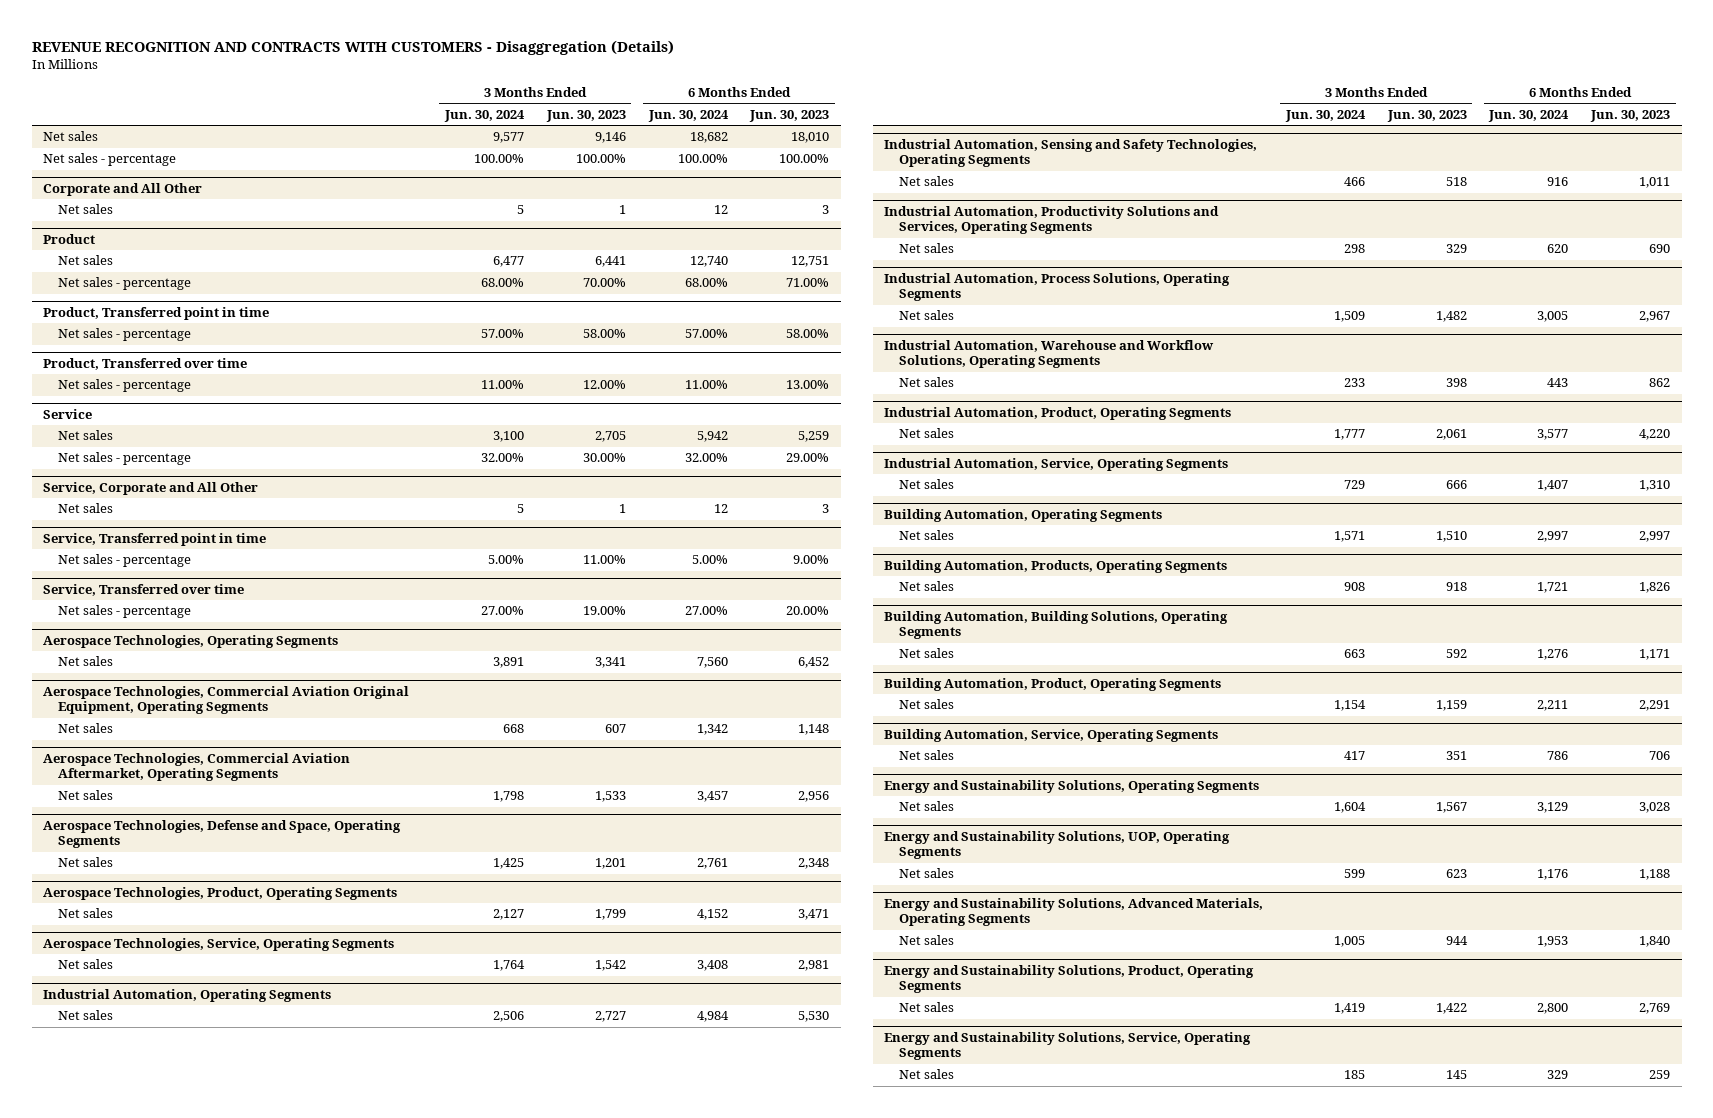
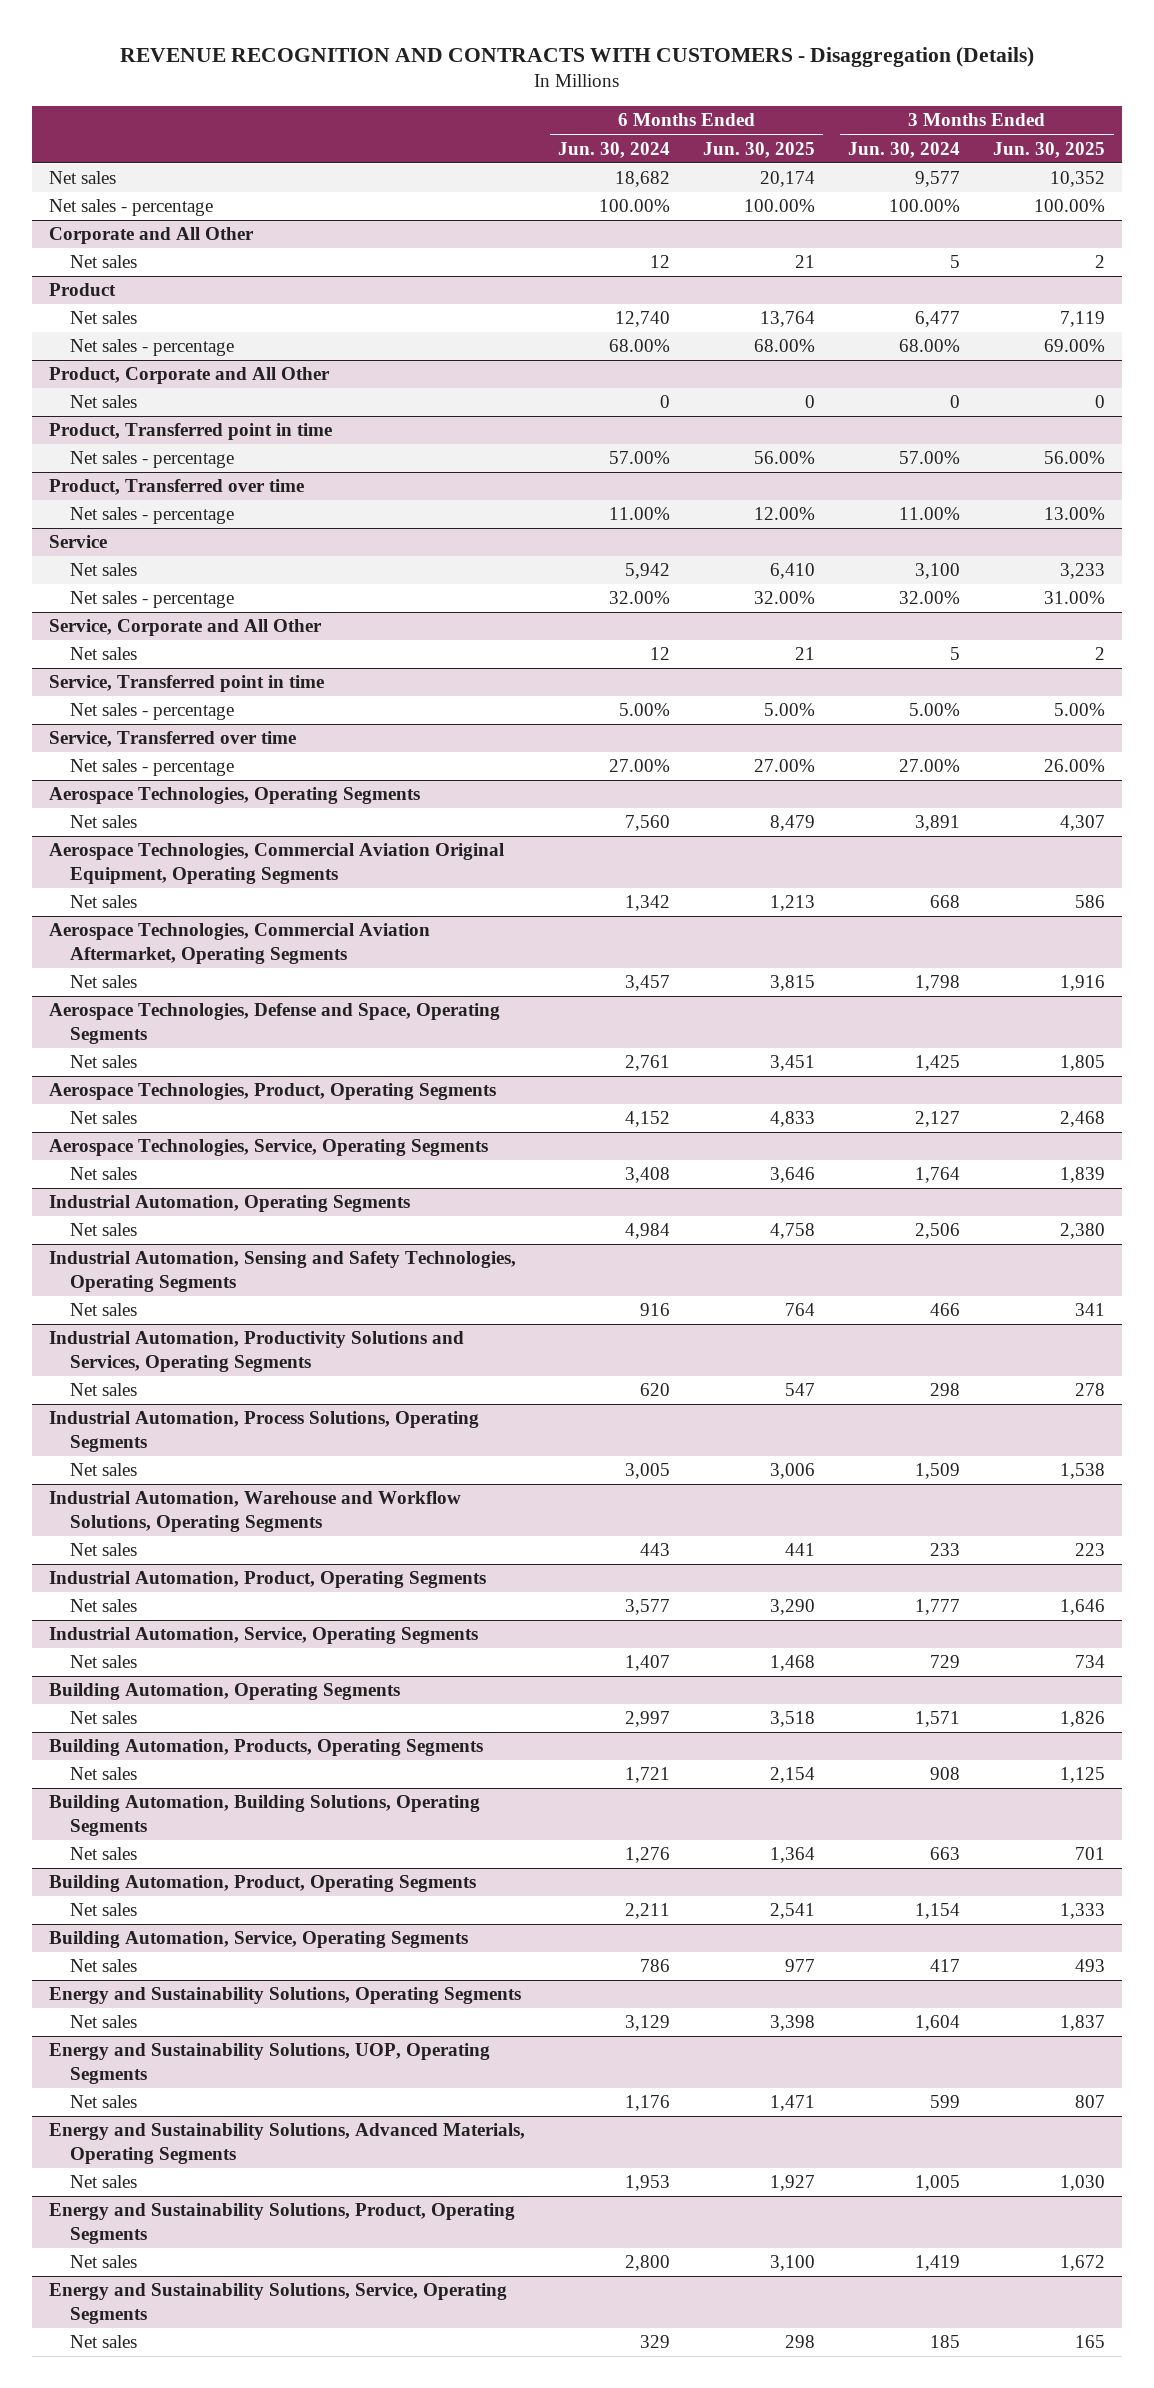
- | 3 Months Ended Jun. 30, 2024 | 3 Months Ended Jun. 30, 2023 | 6 Months Ended Jun. 30, 2024 | 6 Months Ended Jun. 30, 2023
+ | 6 Months Ended Jun. 30, 2024 | 6 Months Ended Jun. 30, 2025 | 3 Months Ended Jun. 30, 2024 | 3 Months Ended Jun. 30, 2025
+ Product, Corporate and All Other
+ Net sales | 0 | 0 | 0 | 0

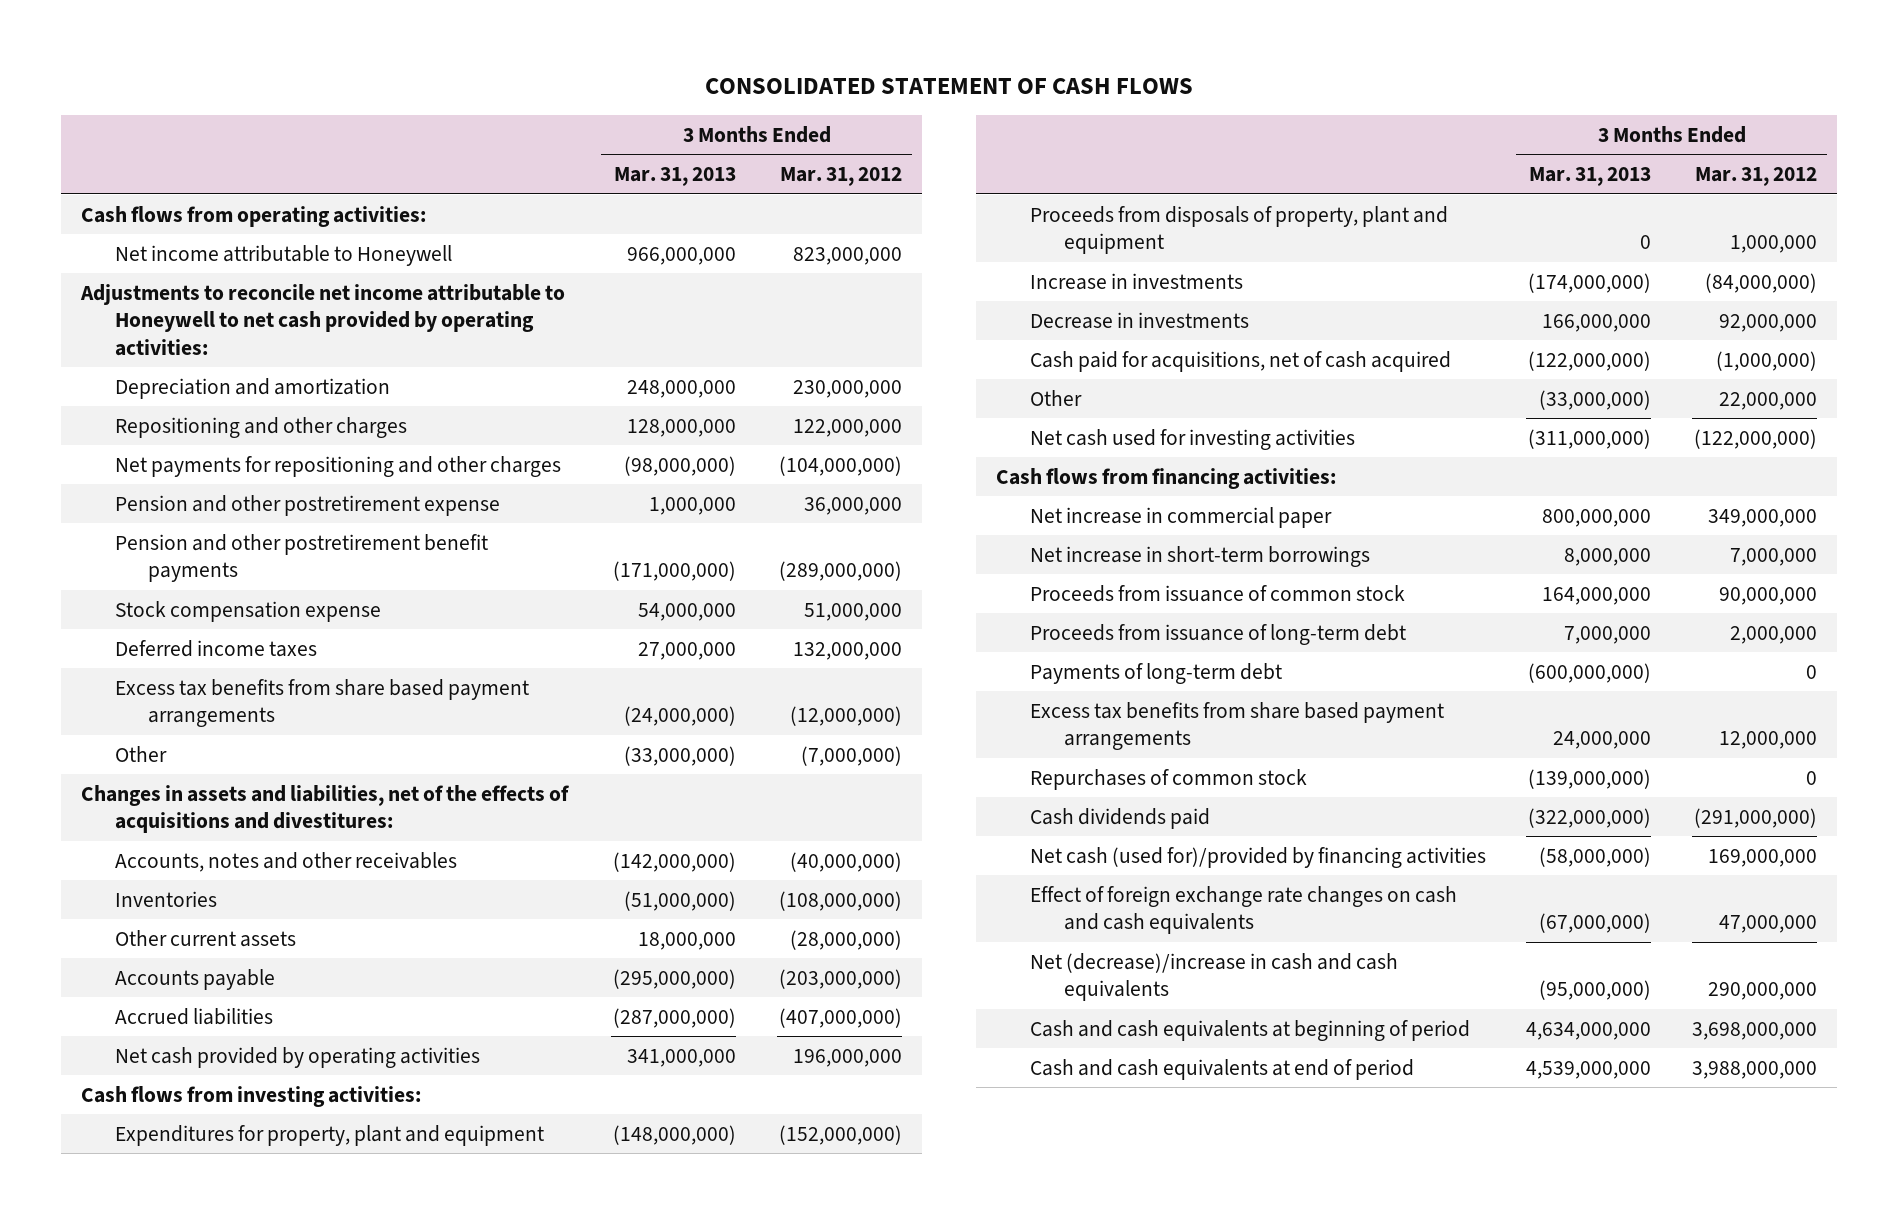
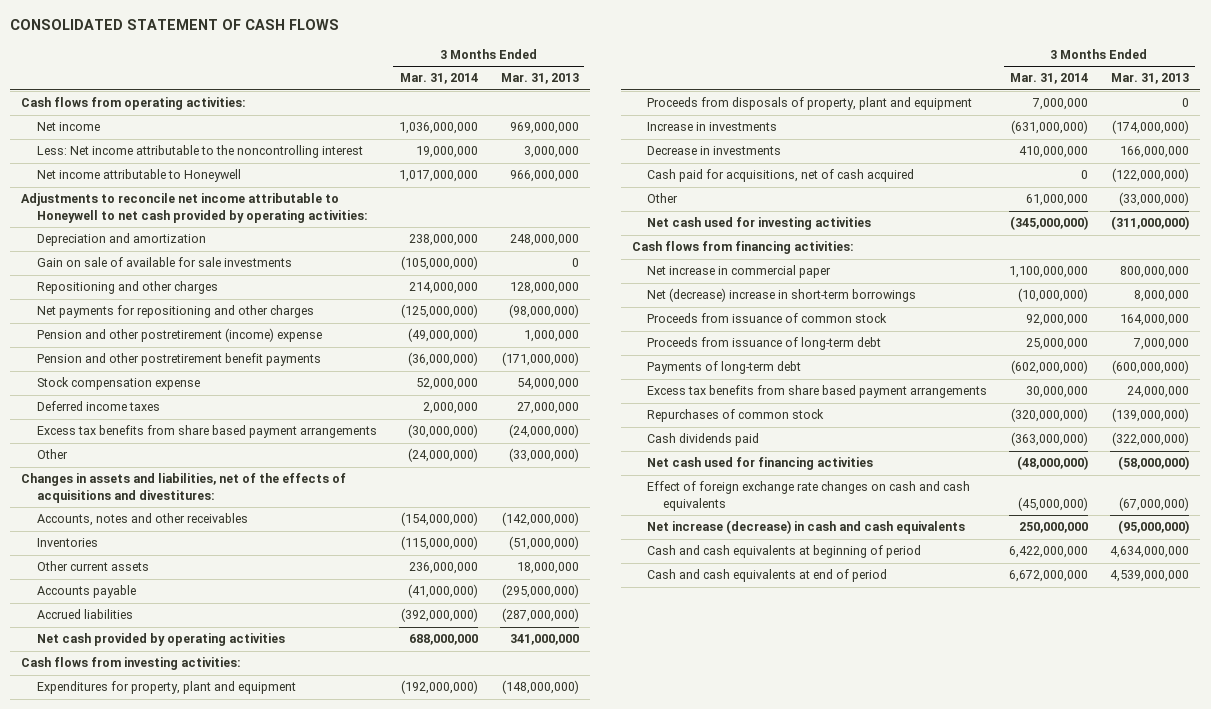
- | 3 Months Ended Mar. 31, 2013 | 3 Months Ended Mar. 31, 2012
+ | 3 Months Ended Mar. 31, 2014 | 3 Months Ended Mar. 31, 2013
+ Net income | 1,036,000,000 | 969,000,000
+ Less: Net income attributable to the noncontrolling interest | 19,000,000 | 3,000,000
+ Gain on sale of available for sale investments | (105,000,000) | 0
- Pension and other postretirement expense | 1,000,000 | 36,000,000
+ Pension and other postretirement (income) expense | (49,000,000) | 1,000,000
- Net increase in short-term borrowings | 8,000,000 | 7,000,000
+ Net (decrease) increase in short-term borrowings | (10,000,000) | 8,000,000
- Net cash (used for)/provided by financing activities | (58,000,000) | 169,000,000
+ Net cash used for financing activities | (48,000,000) | (58,000,000)
- Net (decrease)/increase in cash and cash equivalents | (95,000,000) | 290,000,000
+ Net increase (decrease) in cash and cash equivalents | 250,000,000 | (95,000,000)

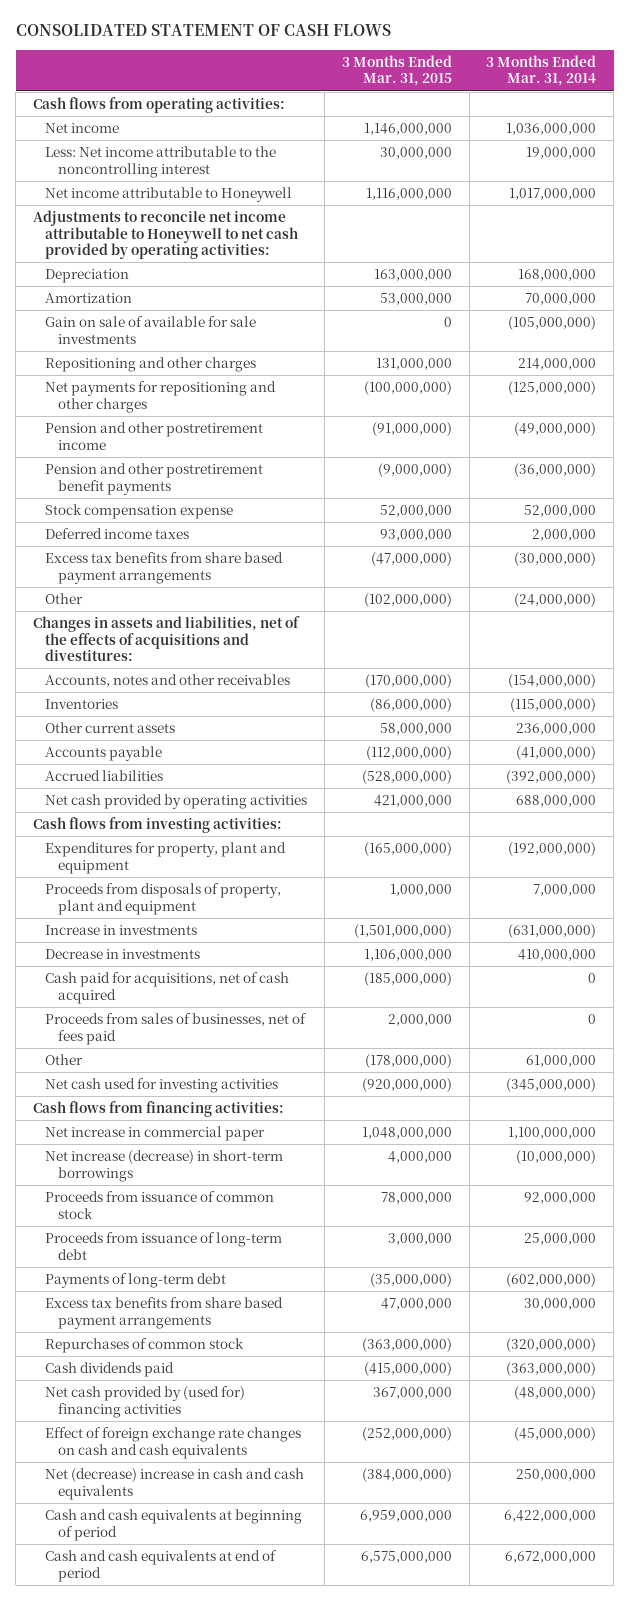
- | 3 Months Ended Mar. 31, 2014 | 3 Months Ended Mar. 31, 2013
+ | 3 Months Ended Mar. 31, 2015 | 3 Months Ended Mar. 31, 2014
- Depreciation and amortization | 238,000,000 | 248,000,000
+ Depreciation | 163,000,000 | 168,000,000
+ Amortization | 53,000,000 | 70,000,000
- Pension and other postretirement (income) expense | (49,000,000) | 1,000,000
+ Pension and other postretirement income | (91,000,000) | (49,000,000)
+ Proceeds from sales of businesses, net of fees paid | 2,000,000 | 0
- Net (decrease) increase in short-term borrowings | (10,000,000) | 8,000,000
+ Net increase (decrease) in short-term borrowings | 4,000,000 | (10,000,000)
- Net cash used for financing activities | (48,000,000) | (58,000,000)
+ Net cash provided by (used for) financing activities | 367,000,000 | (48,000,000)
- Net increase (decrease) in cash and cash equivalents | 250,000,000 | (95,000,000)
+ Net (decrease) increase in cash and cash equivalents | (384,000,000) | 250,000,000

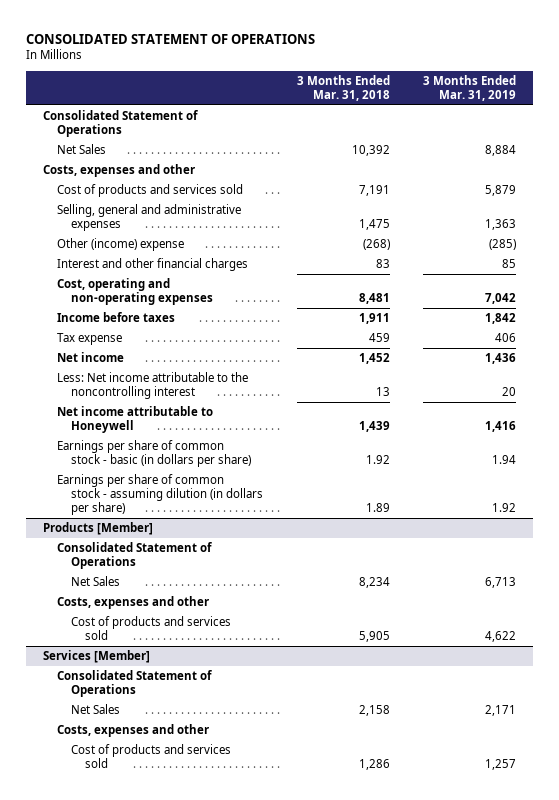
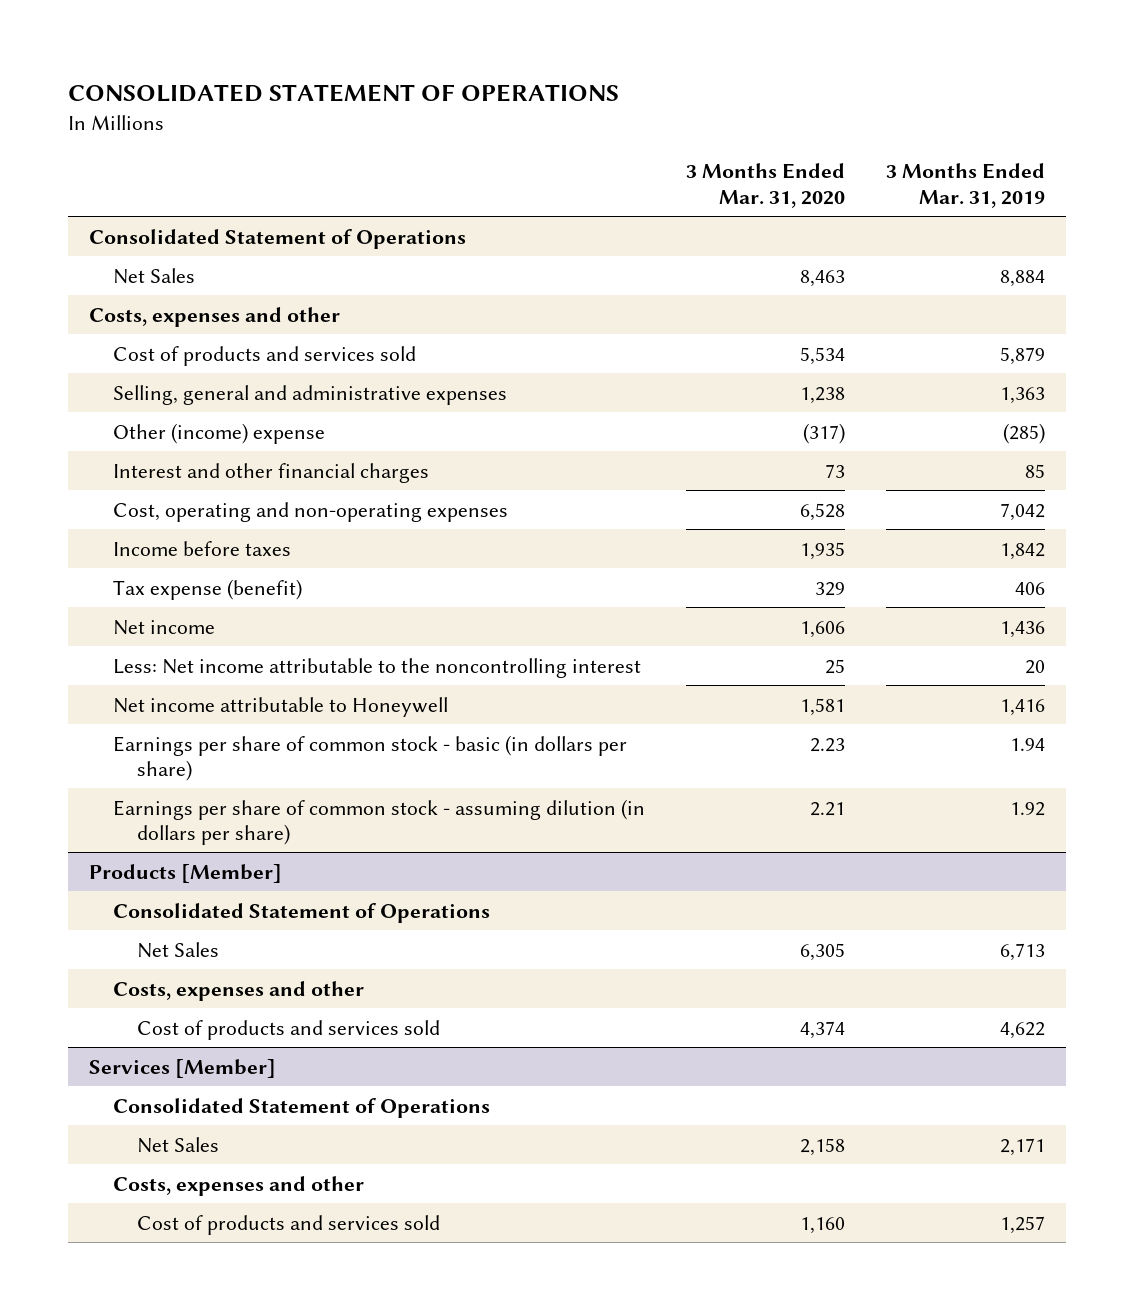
- | 3 Months Ended Mar. 31, 2018 | 3 Months Ended Mar. 31, 2019
+ | 3 Months Ended Mar. 31, 2020 | 3 Months Ended Mar. 31, 2019
- Tax expense | 459 | 406
+ Tax expense (benefit) | 329 | 406

